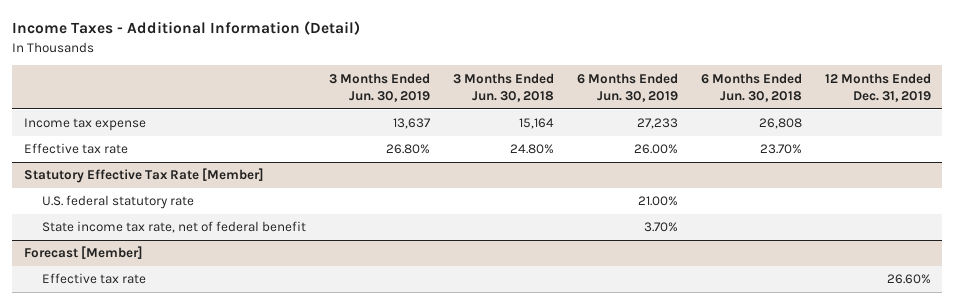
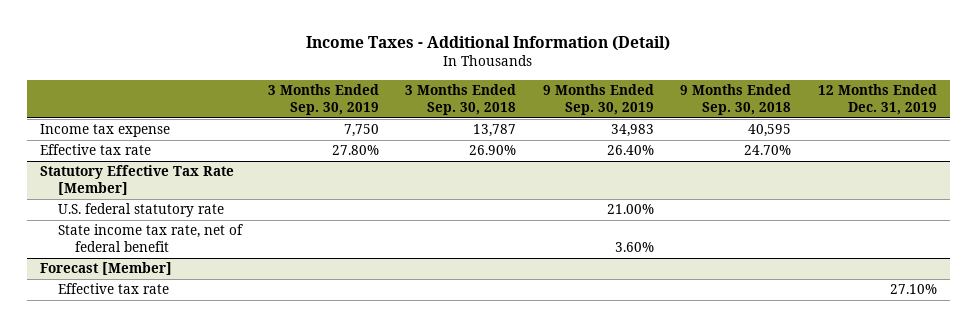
- | 3 Months Ended Jun. 30, 2019 | 3 Months Ended Jun. 30, 2018 | 6 Months Ended Jun. 30, 2019 | 6 Months Ended Jun. 30, 2018 | 12 Months Ended Dec. 31, 2019
+ | 3 Months Ended Sep. 30, 2019 | 3 Months Ended Sep. 30, 2018 | 9 Months Ended Sep. 30, 2019 | 9 Months Ended Sep. 30, 2018 | 12 Months Ended Dec. 31, 2019
@ Forecast [Member]
- Effective tax rate | | | | | 26.60%
+ Effective tax rate | | | | | 27.10%

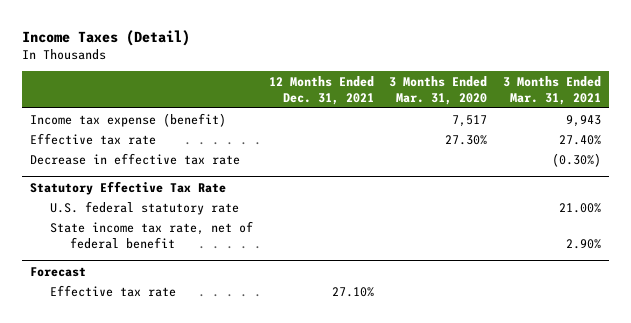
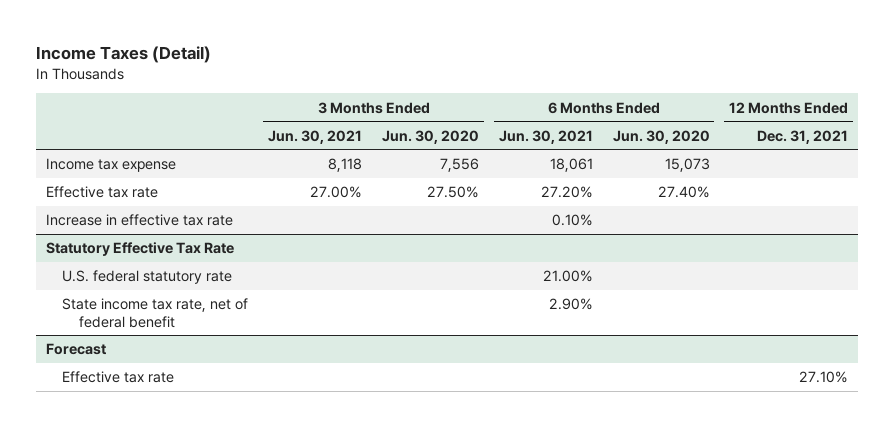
- | 12 Months Ended Dec. 31, 2021 | 3 Months Ended Mar. 31, 2020 | 3 Months Ended Mar. 31, 2021
+ | 3 Months Ended Jun. 30, 2021 | 3 Months Ended Jun. 30, 2020 | 6 Months Ended Jun. 30, 2021 | 6 Months Ended Jun. 30, 2020 | 12 Months Ended Dec. 31, 2021
- Income tax expense (benefit) | | 7,517 | 9,943
+ Income tax expense | 8,118 | 7,556 | 18,061 | 15,073 |
- Decrease in effective tax rate | | | (0.30%)
+ Increase in effective tax rate | | | 0.10% | |

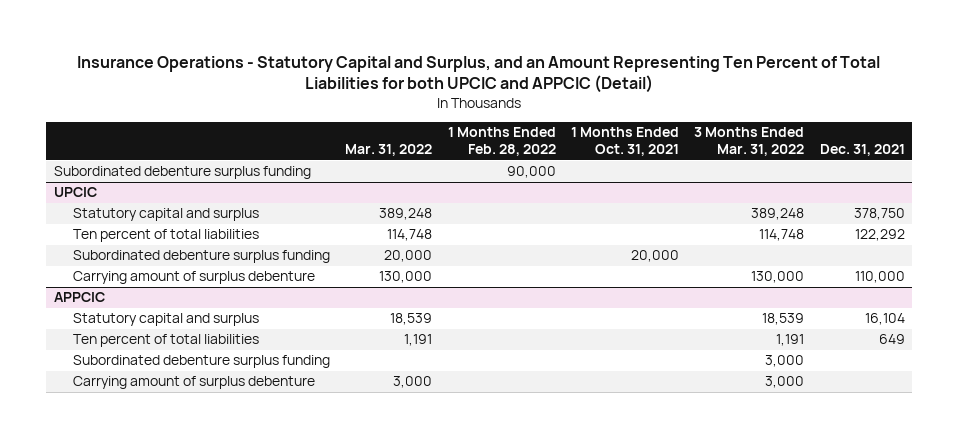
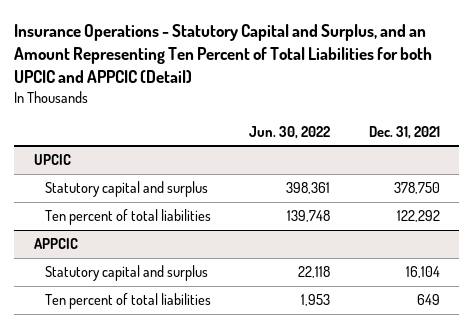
- | Mar. 31, 2022 | 1 Months Ended Feb. 28, 2022 | 1 Months Ended Oct. 31, 2021 | 3 Months Ended Mar. 31, 2022 | Dec. 31, 2021
+ | Jun. 30, 2022 | Dec. 31, 2021
- Subordinated debenture surplus funding | | 90,000 | | |
@ UPCIC
- Subordinated debenture surplus funding | 20,000 | | 20,000 | |
- Carrying amount of surplus debenture | 130,000 | | | 130,000 | 110,000
@ APPCIC
- Subordinated debenture surplus funding | | | | 3,000 |
- Carrying amount of surplus debenture | 3,000 | | | 3,000 |

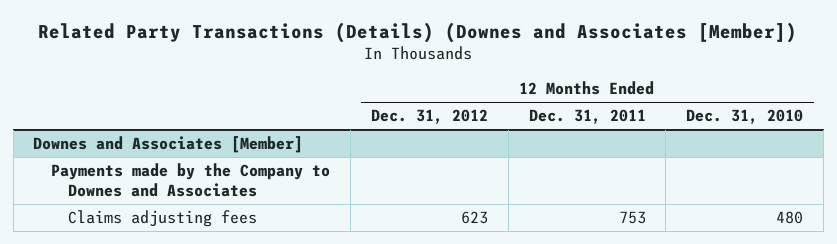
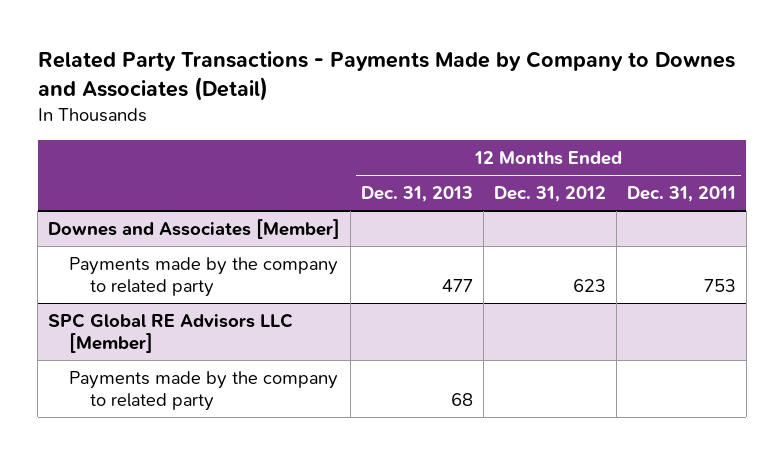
- Related Party Transactions (Details) (Downes and Associates [Member])
+ Related Party Transactions - Payments Made by Company to Downes and Associates (Detail)
- | 12 Months Ended Dec. 31, 2012 | 12 Months Ended Dec. 31, 2011 | 12 Months Ended Dec. 31, 2010
+ | 12 Months Ended Dec. 31, 2013 | 12 Months Ended Dec. 31, 2012 | 12 Months Ended Dec. 31, 2011
@ Downes and Associates [Member]
- Payments made by the Company to Downes and Associates
- Claims adjusting fees | 623 | 753 | 480
+ Payments made by the company to related party | 477 | 623 | 753
+ SPC Global RE Advisors LLC [Member]
+ Payments made by the company to related party | 68 | |

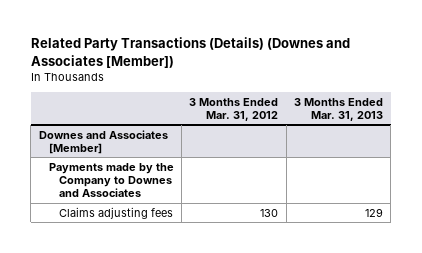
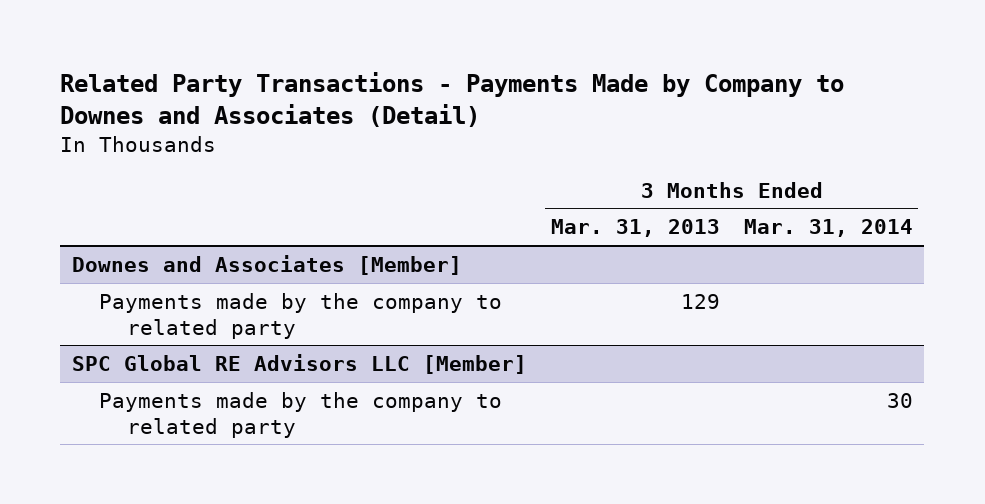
- Related Party Transactions (Details) (Downes and Associates [Member])
+ Related Party Transactions - Payments Made by Company to Downes and Associates (Detail)
- | 3 Months Ended Mar. 31, 2012 | 3 Months Ended Mar. 31, 2013
+ | 3 Months Ended Mar. 31, 2013 | 3 Months Ended Mar. 31, 2014
@ Downes and Associates [Member]
- Payments made by the Company to Downes and Associates
- Claims adjusting fees | 130 | 129
+ Payments made by the company to related party | 129 |
+ SPC Global RE Advisors LLC [Member]
+ Payments made by the company to related party | | 30

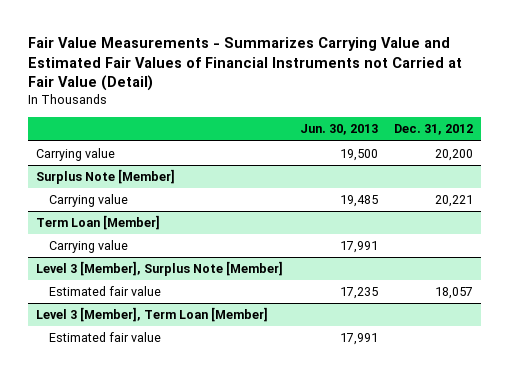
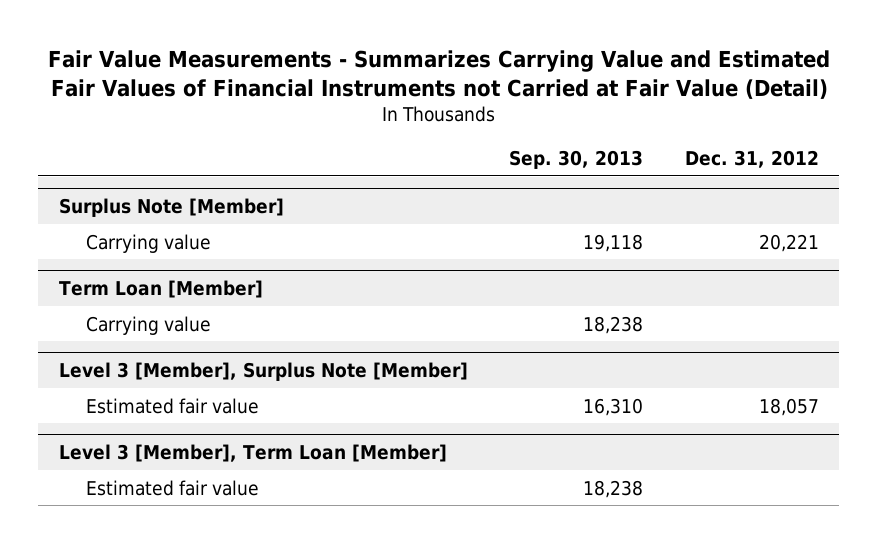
- | Jun. 30, 2013 | Dec. 31, 2012
+ | Sep. 30, 2013 | Dec. 31, 2012
- Carrying value | 19,500 | 20,200

